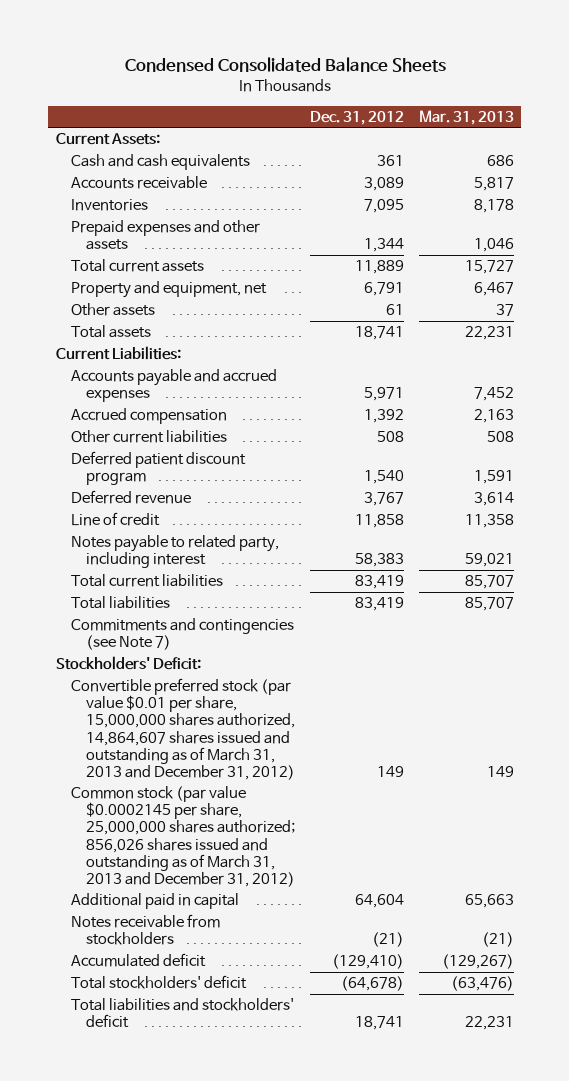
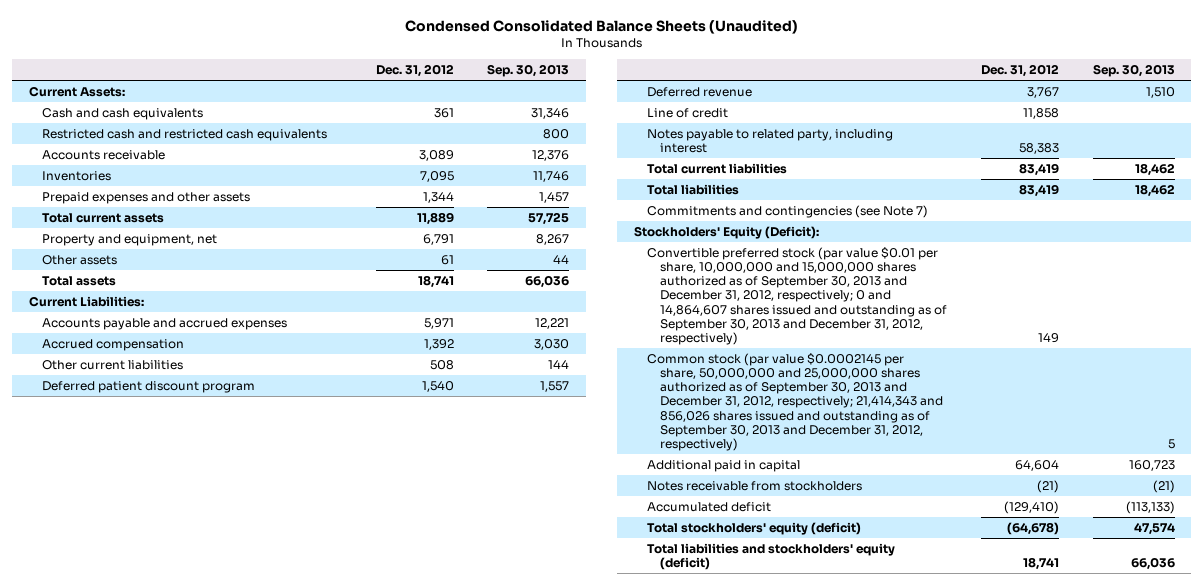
- Condensed Consolidated Balance Sheets
+ Condensed Consolidated Balance Sheets (Unaudited)
- | Dec. 31, 2012 | Mar. 31, 2013
+ | Dec. 31, 2012 | Sep. 30, 2013
+ Restricted cash and restricted cash equivalents | | 800
- Stockholders' Deficit:
- Convertible preferred stock (par value $0.01 per share, 15,000,000 shares authorized, 14,864,607 shares issued and outstanding as of March 31, 2013 and December 31, 2012) | 149 | 149
- Common stock (par value $0.0002145 per share, 25,000,000 shares authorized; 856,026 shares issued and outstanding as of March 31, 2013 and December 31, 2012)
+ Stockholders' Equity (Deficit):
+ Convertible preferred stock (par value $0.01 per share, 10,000,000 and 15,000,000 shares authorized as of September 30, 2013 and December 31, 2012, respectively; 0 and 14,864,607 shares issued and outstanding as of September 30, 2013 and December 31, 2012, respectively) | 149 |
+ Common stock (par value $0.0002145 per share, 50,000,000 and 25,000,000 shares authorized as of September 30, 2013 and December 31, 2012, respectively; 21,414,343 and 856,026 shares issued and outstanding as of September 30, 2013 and December 31, 2012, respectively) | | 5
- Total stockholders' deficit | (64,678) | (63,476)
- Total liabilities and stockholders' deficit | 18,741 | 22,231
+ Total stockholders' equity (deficit) | (64,678) | 47,574
+ Total liabilities and stockholders' equity (deficit) | 18,741 | 66,036

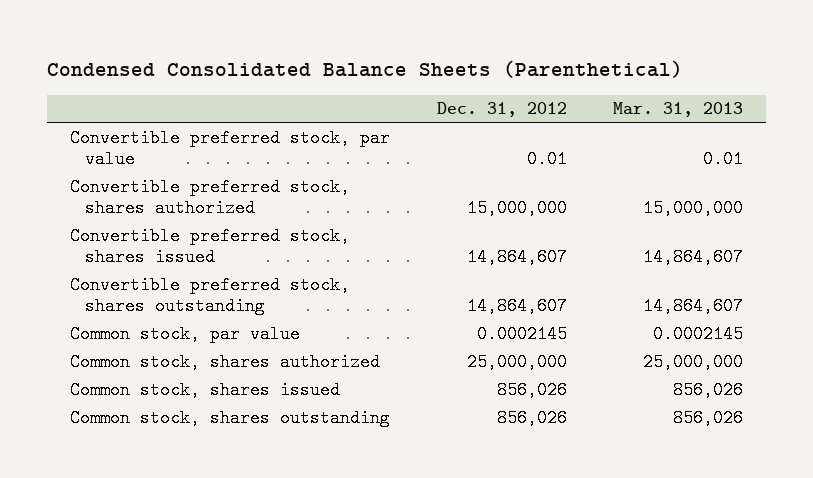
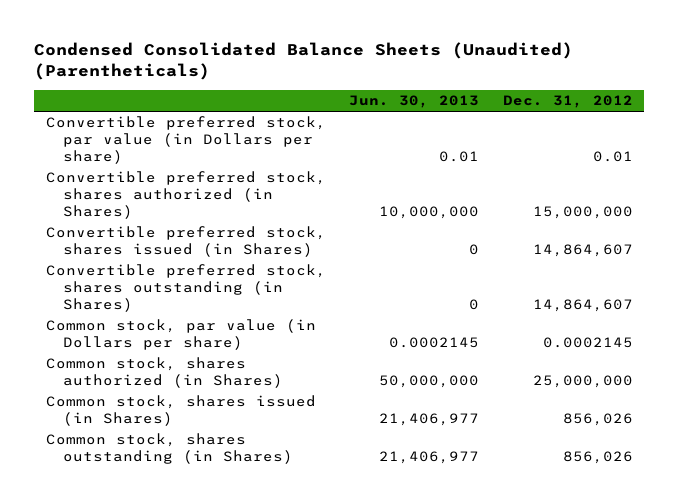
- Condensed Consolidated Balance Sheets (Parenthetical)
+ Condensed Consolidated Balance Sheets (Unaudited) (Parentheticals)
- | Dec. 31, 2012 | Mar. 31, 2013
+ | Jun. 30, 2013 | Dec. 31, 2012
- Convertible preferred stock, par value | 0.01 | 0.01
- Convertible preferred stock, shares authorized | 15,000,000 | 15,000,000
- Convertible preferred stock, shares issued | 14,864,607 | 14,864,607
- Convertible preferred stock, shares outstanding | 14,864,607 | 14,864,607
- Common stock, par value | 0.0002145 | 0.0002145
- Common stock, shares authorized | 25,000,000 | 25,000,000
- Common stock, shares issued | 856,026 | 856,026
- Common stock, shares outstanding | 856,026 | 856,026
+ Convertible preferred stock, par value (in Dollars per share) | 0.01 | 0.01
+ Convertible preferred stock, shares authorized (in Shares) | 10,000,000 | 15,000,000
+ Convertible preferred stock, shares issued (in Shares) | 0 | 14,864,607
+ Convertible preferred stock, shares outstanding (in Shares) | 0 | 14,864,607
+ Common stock, par value (in Dollars per share) | 0.0002145 | 0.0002145
+ Common stock, shares authorized (in Shares) | 50,000,000 | 25,000,000
+ Common stock, shares issued (in Shares) | 21,406,977 | 856,026
+ Common stock, shares outstanding (in Shares) | 21,406,977 | 856,026

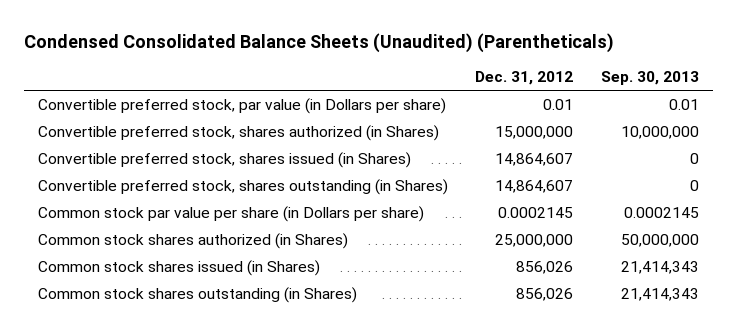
- | Jun. 30, 2013 | Dec. 31, 2012
+ | Dec. 31, 2012 | Sep. 30, 2013
- Common stock, par value (in Dollars per share) | 0.0002145 | 0.0002145
- Common stock, shares authorized (in Shares) | 50,000,000 | 25,000,000
- Common stock, shares issued (in Shares) | 21,406,977 | 856,026
- Common stock, shares outstanding (in Shares) | 21,406,977 | 856,026
+ Common stock par value per share (in Dollars per share) | 0.0002145 | 0.0002145
+ Common stock shares authorized (in Shares) | 25,000,000 | 50,000,000
+ Common stock shares issued (in Shares) | 856,026 | 21,414,343
+ Common stock shares outstanding (in Shares) | 856,026 | 21,414,343

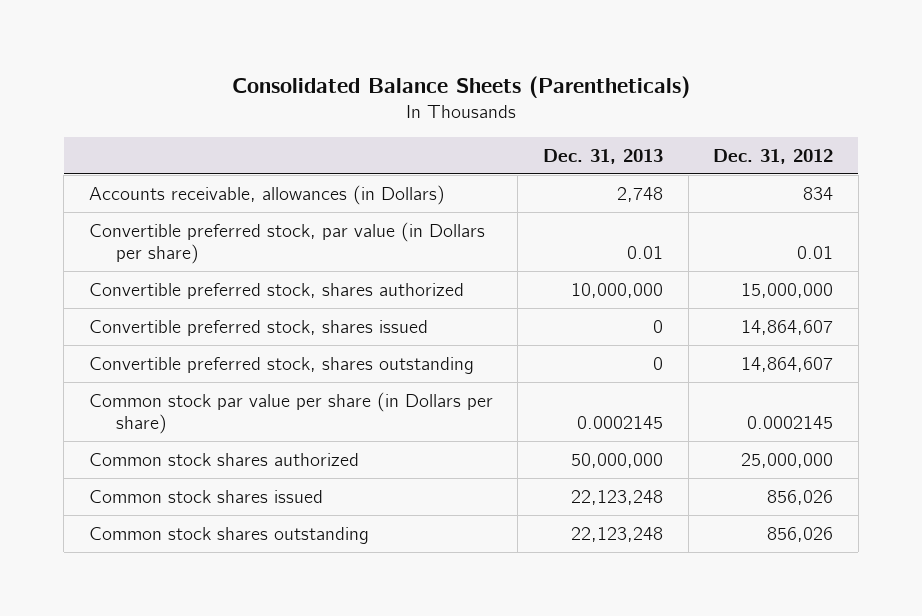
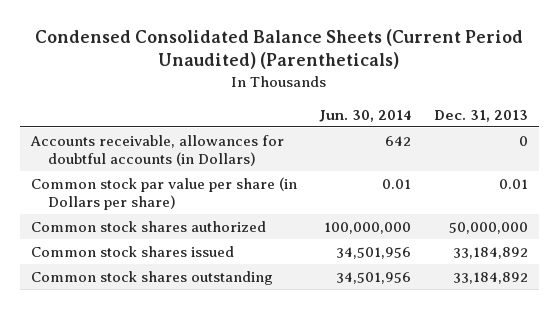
- Consolidated Balance Sheets (Parentheticals)
+ Condensed Consolidated Balance Sheets (Current Period Unaudited) (Parentheticals)
- | Dec. 31, 2013 | Dec. 31, 2012
+ | Jun. 30, 2014 | Dec. 31, 2013
- Accounts receivable, allowances (in Dollars) | 2,748 | 834
- Convertible preferred stock, par value (in Dollars per share) | 0.01 | 0.01
- Convertible preferred stock, shares authorized | 10,000,000 | 15,000,000
- Convertible preferred stock, shares issued | 0 | 14,864,607
- Convertible preferred stock, shares outstanding | 0 | 14,864,607
- Common stock par value per share (in Dollars per share) | 0.0002145 | 0.0002145
+ Accounts receivable, allowances for doubtful accounts (in Dollars) | 642 | 0
+ Common stock par value per share (in Dollars per share) | 0.01 | 0.01
- Common stock shares issued | 22,123,248 | 856,026
- Common stock shares outstanding | 22,123,248 | 856,026
+ Common stock shares issued | 34,501,956 | 33,184,892
+ Common stock shares outstanding | 34,501,956 | 33,184,892

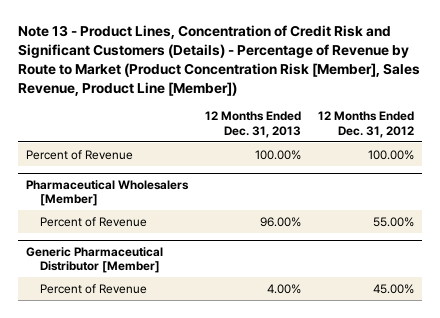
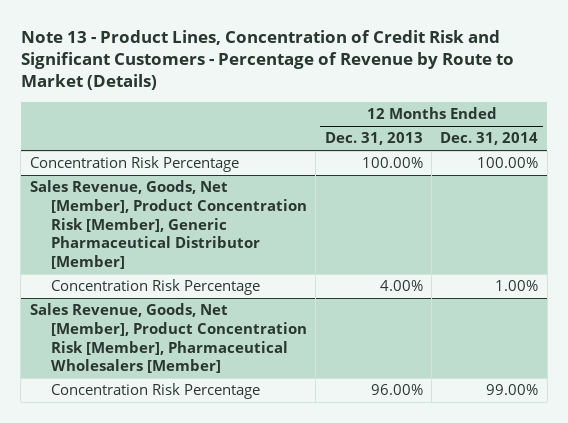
- Note 13 - Product Lines, Concentration of Credit Risk and Significant Customers (Details) - Percentage of Revenue by Route to Market (Product Concentration Risk [Member], Sales Revenue, Product Line [Member])
+ Note 13 - Product Lines, Concentration of Credit Risk and Significant Customers - Percentage of Revenue by Route to Market (Details)
- | 12 Months Ended Dec. 31, 2013 | 12 Months Ended Dec. 31, 2012
+ | 12 Months Ended Dec. 31, 2013 | 12 Months Ended Dec. 31, 2014
- Percent of Revenue | 100.00% | 100.00%
- Pharmaceutical Wholesalers [Member]
- Percent of Revenue | 96.00% | 55.00%
- Generic Pharmaceutical Distributor [Member]
- Percent of Revenue | 4.00% | 45.00%
+ Concentration Risk Percentage | 100.00% | 100.00%
+ Sales Revenue, Goods, Net [Member], Product Concentration Risk [Member], Generic Pharmaceutical Distributor [Member]
+ Concentration Risk Percentage | 4.00% | 1.00%
+ Sales Revenue, Goods, Net [Member], Product Concentration Risk [Member], Pharmaceutical Wholesalers [Member]
+ Concentration Risk Percentage | 96.00% | 99.00%

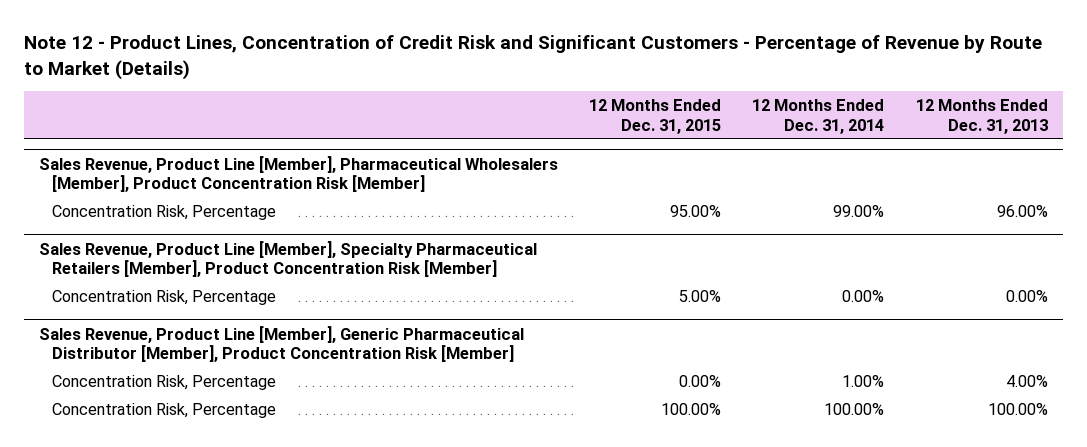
- Note 13 - Product Lines, Concentration of Credit Risk and Significant Customers - Percentage of Revenue by Route to Market (Details)
+ Note 12 - Product Lines, Concentration of Credit Risk and Significant Customers - Percentage of Revenue by Route to Market (Details)
- | 12 Months Ended Dec. 31, 2013 | 12 Months Ended Dec. 31, 2014
+ | 12 Months Ended Dec. 31, 2015 | 12 Months Ended Dec. 31, 2014 | 12 Months Ended Dec. 31, 2013
- Concentration Risk Percentage | 100.00% | 100.00%
- Sales Revenue, Goods, Net [Member], Product Concentration Risk [Member], Generic Pharmaceutical Distributor [Member]
- Concentration Risk Percentage | 4.00% | 1.00%
- Sales Revenue, Goods, Net [Member], Product Concentration Risk [Member], Pharmaceutical Wholesalers [Member]
- Concentration Risk Percentage | 96.00% | 99.00%
+ Sales Revenue, Product Line [Member], Pharmaceutical Wholesalers [Member], Product Concentration Risk [Member]
+ Concentration Risk, Percentage | 95.00% | 99.00% | 96.00%
+ Sales Revenue, Product Line [Member], Specialty Pharmaceutical Retailers [Member], Product Concentration Risk [Member]
+ Concentration Risk, Percentage | 5.00% | 0.00% | 0.00%
+ Sales Revenue, Product Line [Member], Generic Pharmaceutical Distributor [Member], Product Concentration Risk [Member]
+ Concentration Risk, Percentage | 0.00% | 1.00% | 4.00%
+ Concentration Risk, Percentage | 100.00% | 100.00% | 100.00%

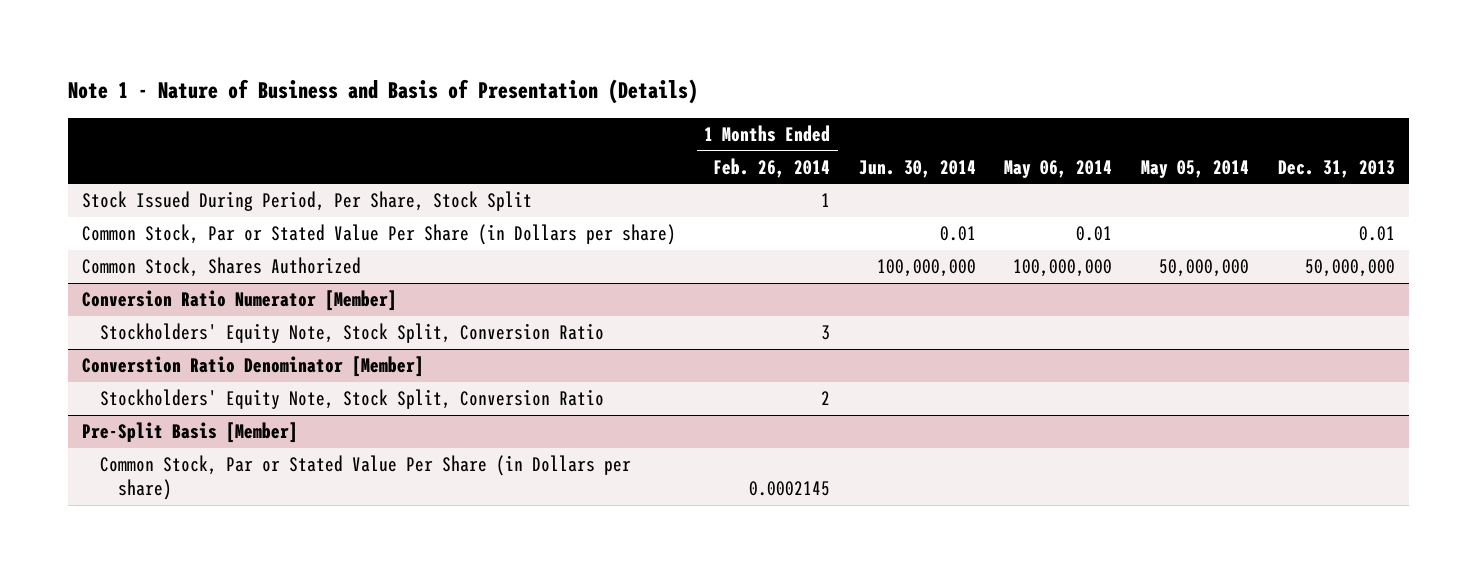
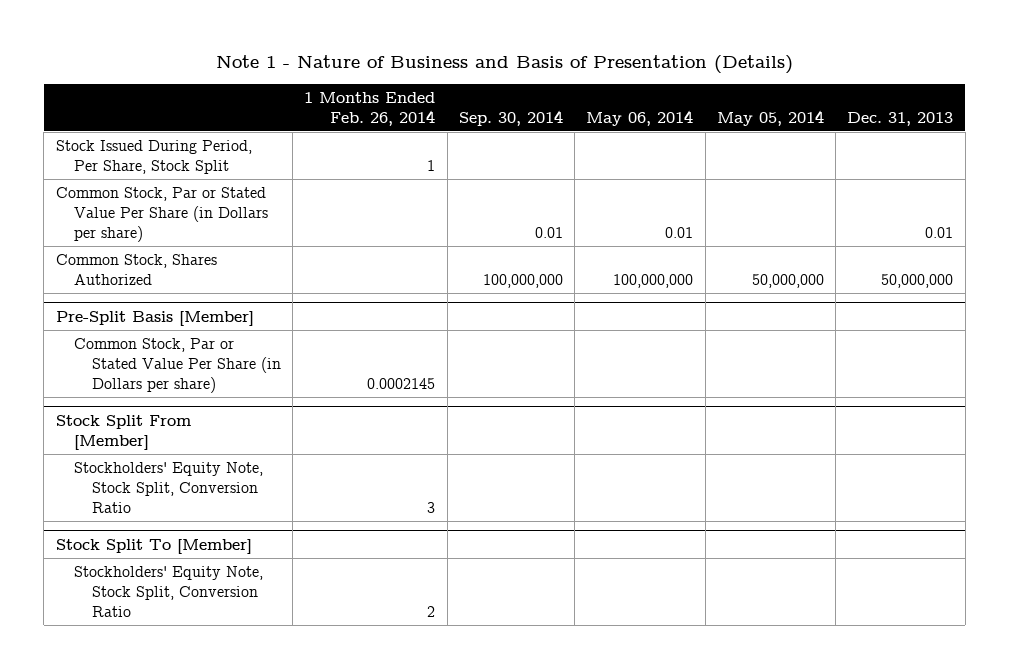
- | 1 Months Ended Feb. 26, 2014 | Jun. 30, 2014 | May 06, 2014 | May 05, 2014 | Dec. 31, 2013
+ | 1 Months Ended Feb. 26, 2014 | Sep. 30, 2014 | May 06, 2014 | May 05, 2014 | Dec. 31, 2013
- Conversion Ratio Numerator [Member]
- Stockholders' Equity Note, Stock Split, Conversion Ratio | 3 | | | |
- Converstion Ratio Denominator [Member]
- Stockholders' Equity Note, Stock Split, Conversion Ratio | 2 | | | |
+ Stock Split From [Member]
+ Stockholders' Equity Note, Stock Split, Conversion Ratio | 3 | | | |
+ Stock Split To [Member]
+ Stockholders' Equity Note, Stock Split, Conversion Ratio | 2 | | | |

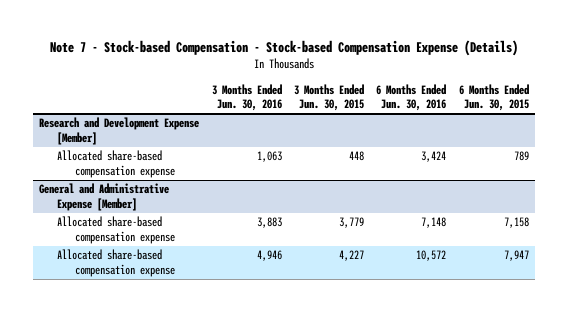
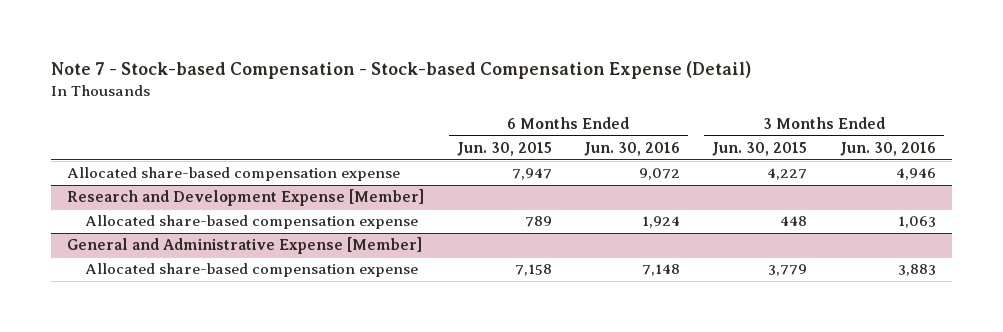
- Note 7 - Stock-based Compensation - Stock-based Compensation Expense (Details)
+ Note 7 - Stock-based Compensation - Stock-based Compensation Expense (Detail)
- | 3 Months Ended Jun. 30, 2016 | 3 Months Ended Jun. 30, 2015 | 6 Months Ended Jun. 30, 2016 | 6 Months Ended Jun. 30, 2015
+ | 6 Months Ended Jun. 30, 2015 | 6 Months Ended Jun. 30, 2016 | 3 Months Ended Jun. 30, 2015 | 3 Months Ended Jun. 30, 2016
+ Allocated share-based compensation expense | 7,947 | 9,072 | 4,227 | 4,946
@ Research and Development Expense [Member]
- Allocated share-based compensation expense | 1,063 | 448 | 3,424 | 789
+ Allocated share-based compensation expense | 789 | 1,924 | 448 | 1,063
@ General and Administrative Expense [Member]
- Allocated share-based compensation expense | 4,946 | 4,227 | 10,572 | 7,947

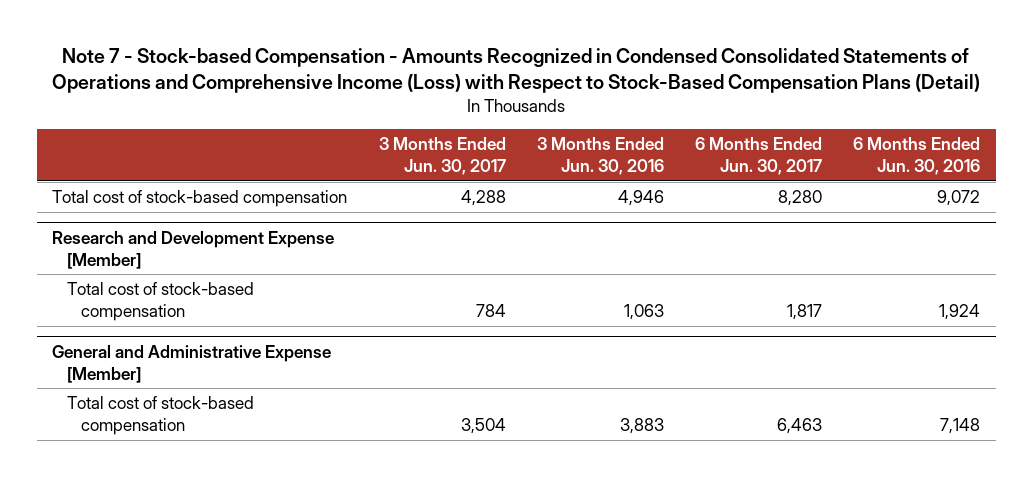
- Note 7 - Stock-based Compensation - Stock-based Compensation Expense (Detail)
+ Note 7 - Stock-based Compensation - Amounts Recognized in Condensed Consolidated Statements of Operations and Comprehensive Income (Loss) with Respect to Stock-Based Compensation Plans (Detail)
- | 6 Months Ended Jun. 30, 2015 | 6 Months Ended Jun. 30, 2016 | 3 Months Ended Jun. 30, 2015 | 3 Months Ended Jun. 30, 2016
+ | 3 Months Ended Jun. 30, 2017 | 3 Months Ended Jun. 30, 2016 | 6 Months Ended Jun. 30, 2017 | 6 Months Ended Jun. 30, 2016
- Allocated share-based compensation expense | 7,947 | 9,072 | 4,227 | 4,946
+ Total cost of stock-based compensation | 4,288 | 4,946 | 8,280 | 9,072
@ Research and Development Expense [Member]
- Allocated share-based compensation expense | 789 | 1,924 | 448 | 1,063
+ Total cost of stock-based compensation | 784 | 1,063 | 1,817 | 1,924
@ General and Administrative Expense [Member]
- Allocated share-based compensation expense | 7,158 | 7,148 | 3,779 | 3,883
+ Total cost of stock-based compensation | 3,504 | 3,883 | 6,463 | 7,148

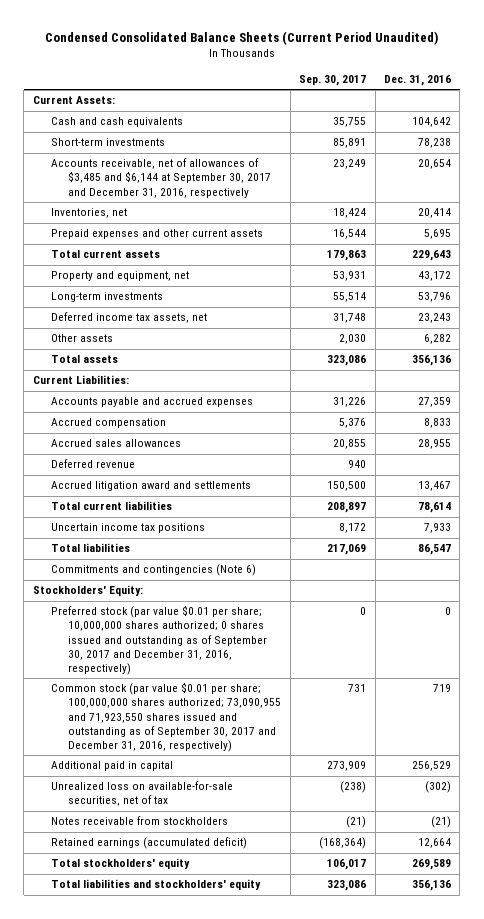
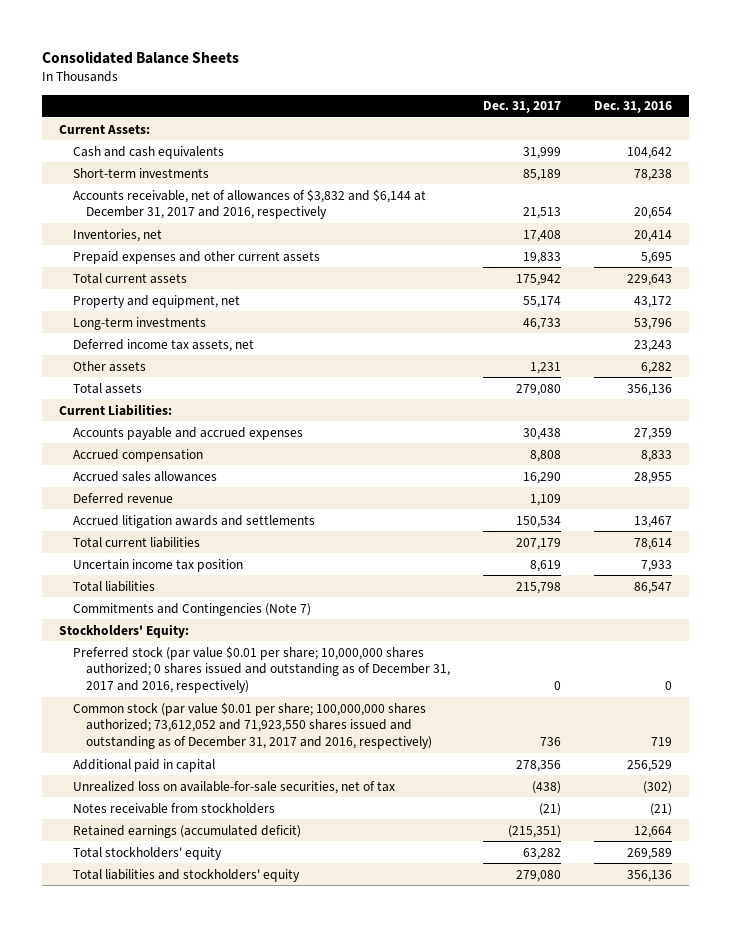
- Condensed Consolidated Balance Sheets (Current Period Unaudited)
+ Consolidated Balance Sheets
- | Sep. 30, 2017 | Dec. 31, 2016
+ | Dec. 31, 2017 | Dec. 31, 2016
- Accounts receivable, net of allowances of $3,485 and $6,144 at September 30, 2017 and December 31, 2016, respectively | 23,249 | 20,654
+ Accounts receivable, net of allowances of $3,832 and $6,144 at December 31, 2017 and 2016, respectively | 21,513 | 20,654
- Accrued litigation award and settlements | 150,500 | 13,467
+ Accrued litigation awards and settlements | 150,534 | 13,467
- Uncertain income tax positions | 8,172 | 7,933
+ Uncertain income tax position | 8,619 | 7,933
- Commitments and contingencies (Note 6)
+ Commitments and Contingencies (Note 7)
- Preferred stock (par value $0.01 per share; 10,000,000 shares authorized; 0 shares issued and outstanding as of September 30, 2017 and December 31, 2016, respectively) | 0 | 0
- Common stock (par value $0.01 per share; 100,000,000 shares authorized; 73,090,955 and 71,923,550 shares issued and outstanding as of September 30, 2017 and December 31, 2016, respectively) | 731 | 719
+ Preferred stock (par value $0.01 per share; 10,000,000 shares authorized; 0 shares issued and outstanding as of December 31, 2017 and 2016, respectively) | 0 | 0
+ Common stock (par value $0.01 per share; 100,000,000 shares authorized; 73,612,052 and 71,923,550 shares issued and outstanding as of December 31, 2017 and 2016, respectively) | 736 | 719

